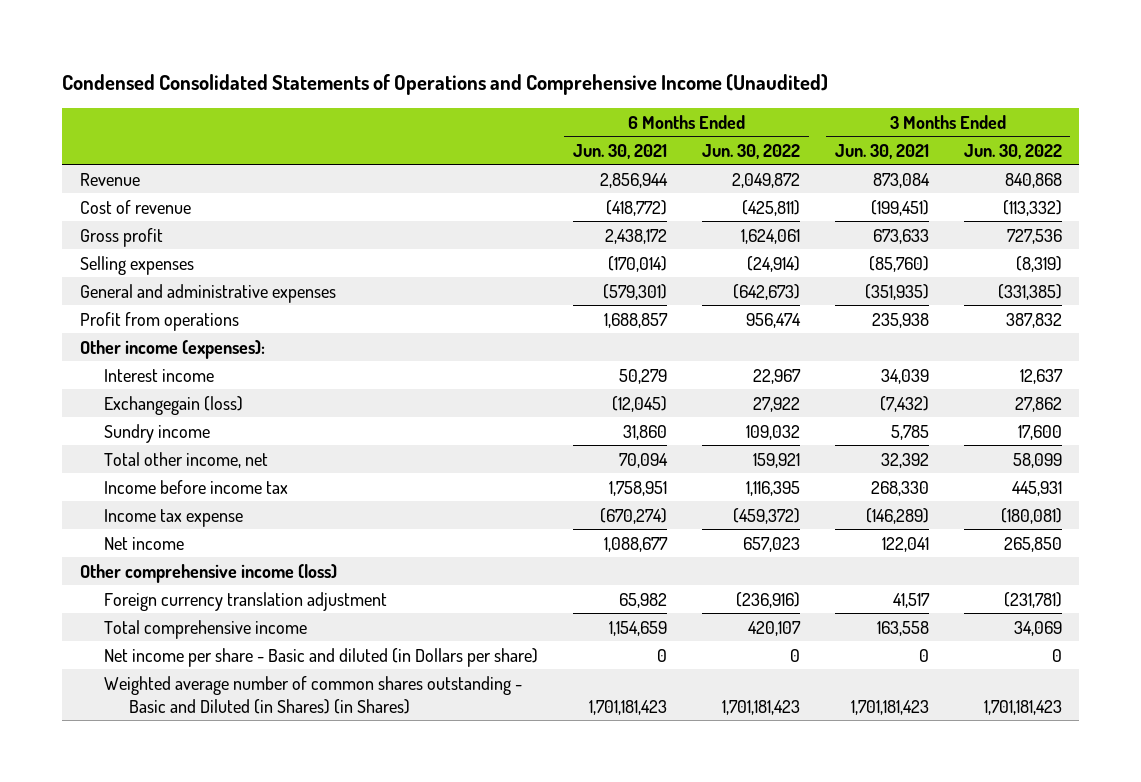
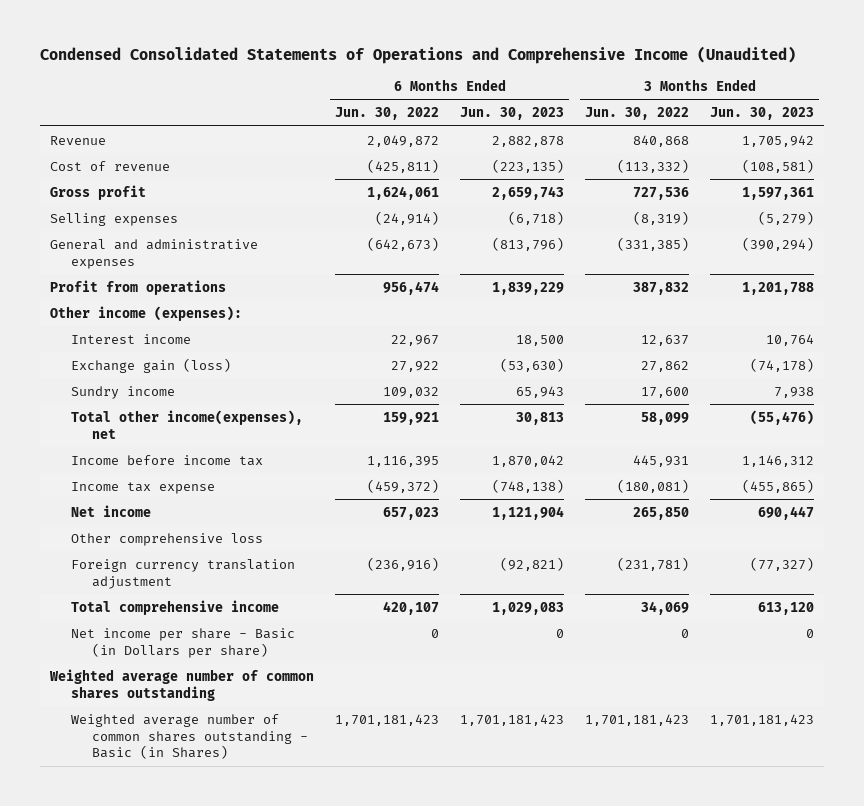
- | 6 Months Ended Jun. 30, 2021 | 6 Months Ended Jun. 30, 2022 | 3 Months Ended Jun. 30, 2021 | 3 Months Ended Jun. 30, 2022
+ | 6 Months Ended Jun. 30, 2022 | 6 Months Ended Jun. 30, 2023 | 3 Months Ended Jun. 30, 2022 | 3 Months Ended Jun. 30, 2023
- Exchangegain (loss) | (12,045) | 27,922 | (7,432) | 27,862
+ Exchange gain (loss) | 27,922 | (53,630) | 27,862 | (74,178)
- Total other income, net | 70,094 | 159,921 | 32,392 | 58,099
+ Total other income(expenses), net | 159,921 | 30,813 | 58,099 | (55,476)
- Other comprehensive income (loss)
+ Other comprehensive loss
- Net income per share - Basic and diluted (in Dollars per share) | 0 | 0 | 0 | 0
- Weighted average number of common shares outstanding - Basic and Diluted (in Shares) (in Shares) | 1,701,181,423 | 1,701,181,423 | 1,701,181,423 | 1,701,181,423
+ Net income per share - Basic (in Dollars per share) | 0 | 0 | 0 | 0
+ Weighted average number of common shares outstanding
+ Weighted average number of common shares outstanding - Basic (in Shares) | 1,701,181,423 | 1,701,181,423 | 1,701,181,423 | 1,701,181,423

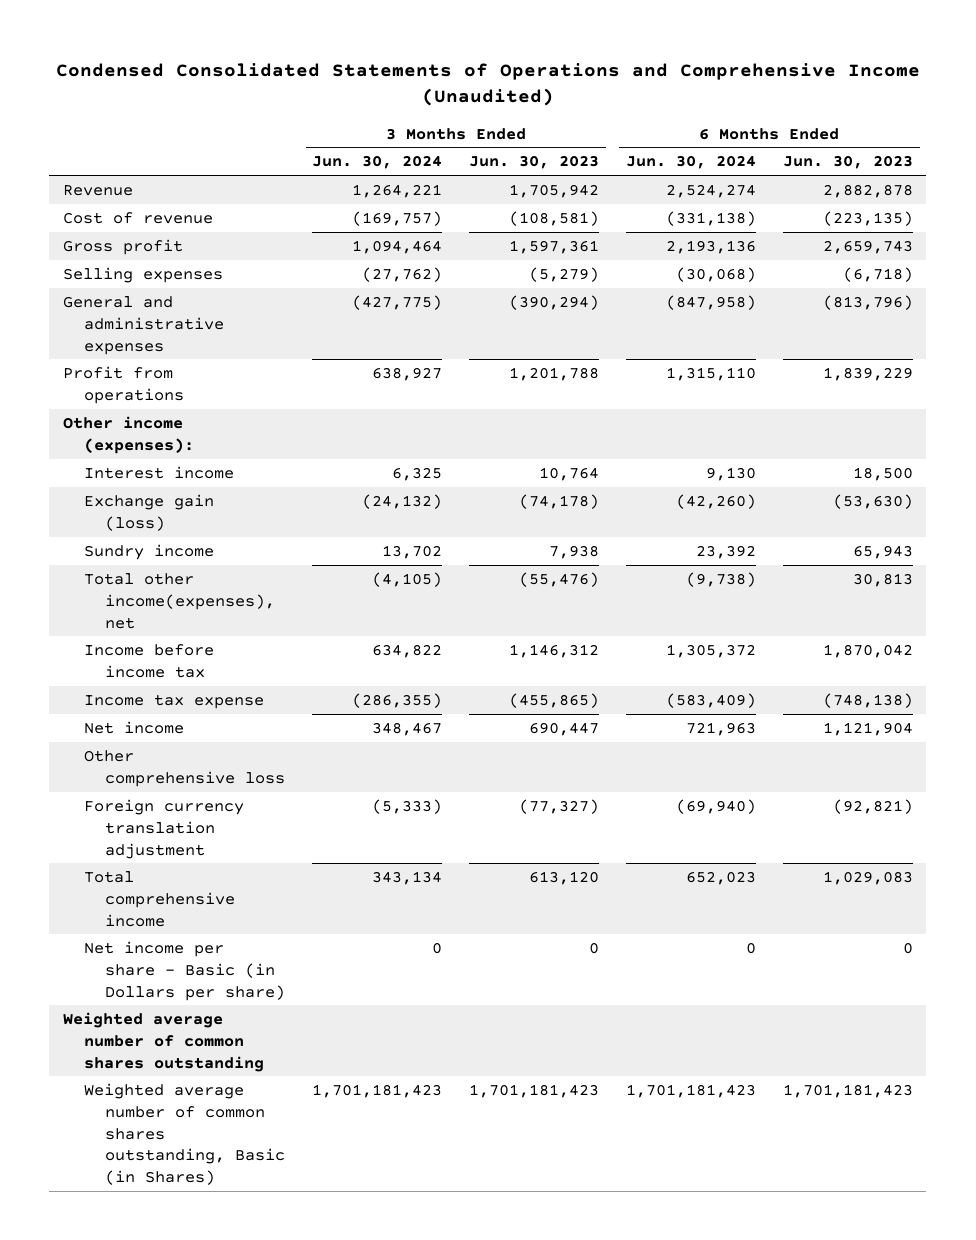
- | 6 Months Ended Jun. 30, 2022 | 6 Months Ended Jun. 30, 2023 | 3 Months Ended Jun. 30, 2022 | 3 Months Ended Jun. 30, 2023
+ | 3 Months Ended Jun. 30, 2024 | 3 Months Ended Jun. 30, 2023 | 6 Months Ended Jun. 30, 2024 | 6 Months Ended Jun. 30, 2023
- Weighted average number of common shares outstanding - Basic (in Shares) | 1,701,181,423 | 1,701,181,423 | 1,701,181,423 | 1,701,181,423
+ Weighted average number of common shares outstanding, Basic (in Shares) | 1,701,181,423 | 1,701,181,423 | 1,701,181,423 | 1,701,181,423

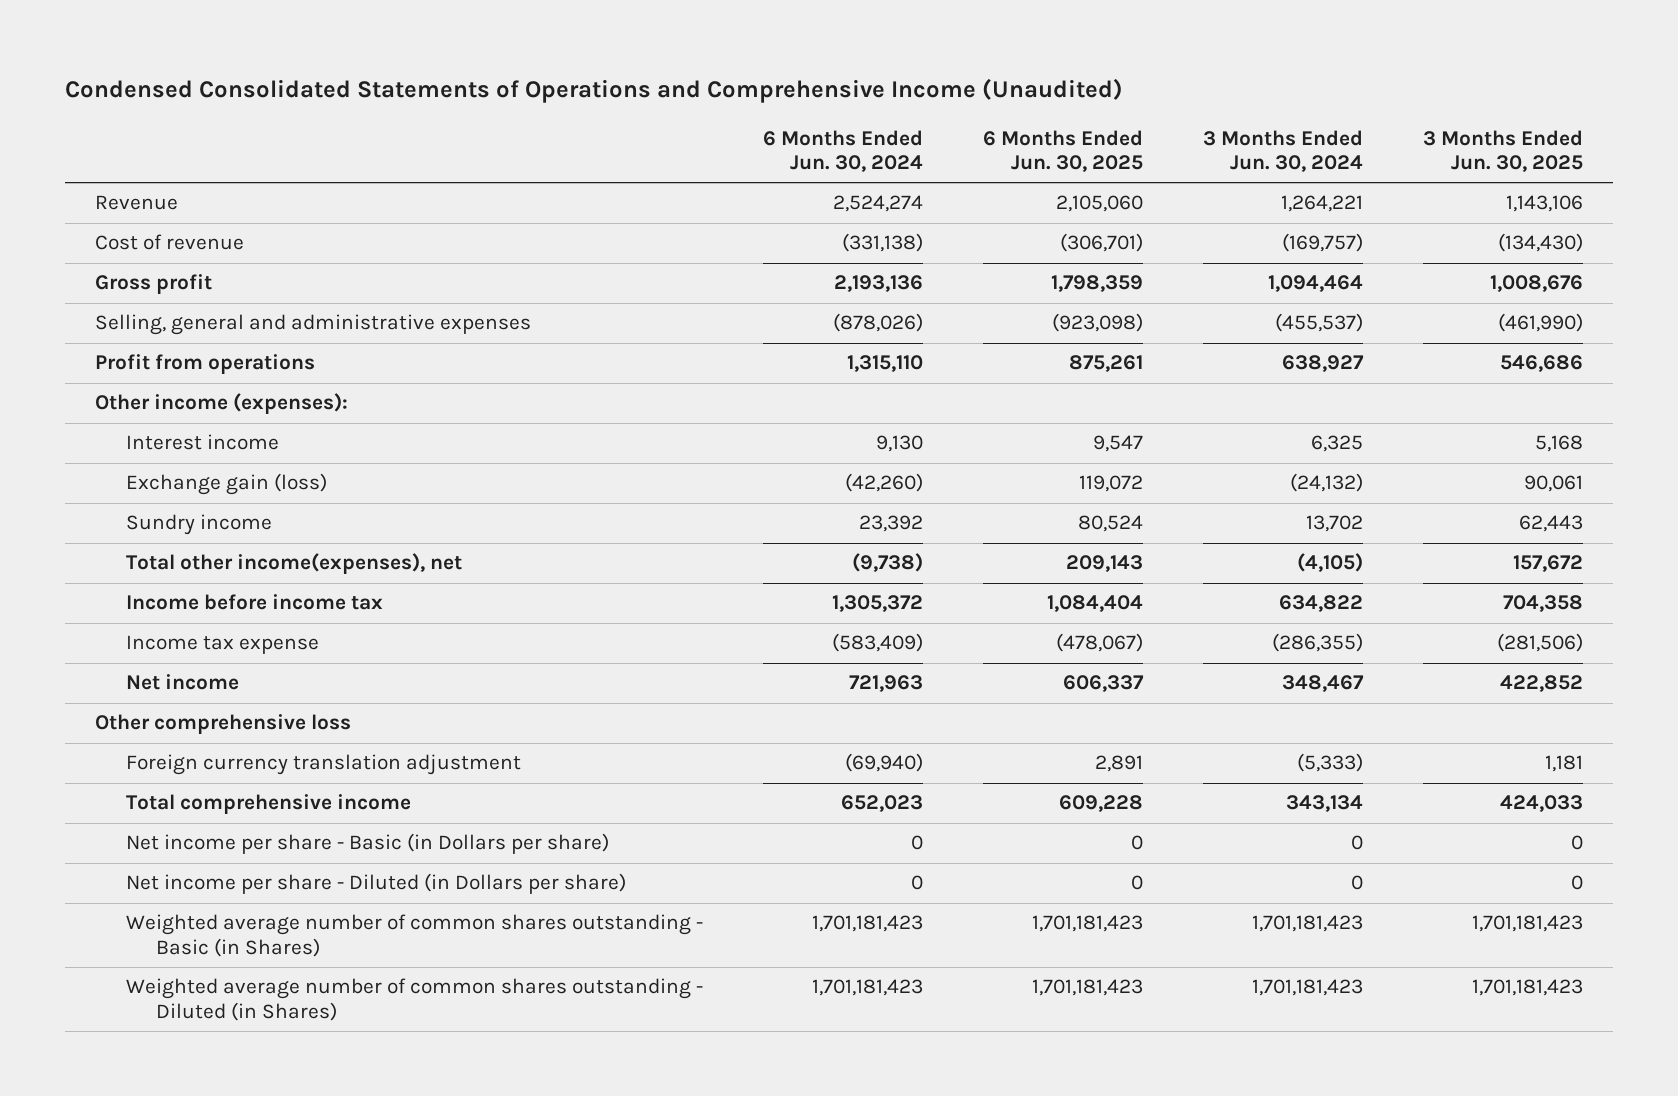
- | 3 Months Ended Jun. 30, 2024 | 3 Months Ended Jun. 30, 2023 | 6 Months Ended Jun. 30, 2024 | 6 Months Ended Jun. 30, 2023
+ | 6 Months Ended Jun. 30, 2024 | 6 Months Ended Jun. 30, 2025 | 3 Months Ended Jun. 30, 2024 | 3 Months Ended Jun. 30, 2025
- Selling expenses | (27,762) | (5,279) | (30,068) | (6,718)
- General and administrative expenses | (427,775) | (390,294) | (847,958) | (813,796)
+ Selling, general and administrative expenses | (878,026) | (923,098) | (455,537) | (461,990)
- Weighted average number of common shares outstanding
- Weighted average number of common shares outstanding, Basic (in Shares) | 1,701,181,423 | 1,701,181,423 | 1,701,181,423 | 1,701,181,423
+ Net income per share - Diluted (in Dollars per share) | 0 | 0 | 0 | 0
+ Weighted average number of common shares outstanding - Basic (in Shares) | 1,701,181,423 | 1,701,181,423 | 1,701,181,423 | 1,701,181,423
+ Weighted average number of common shares outstanding - Diluted (in Shares) | 1,701,181,423 | 1,701,181,423 | 1,701,181,423 | 1,701,181,423

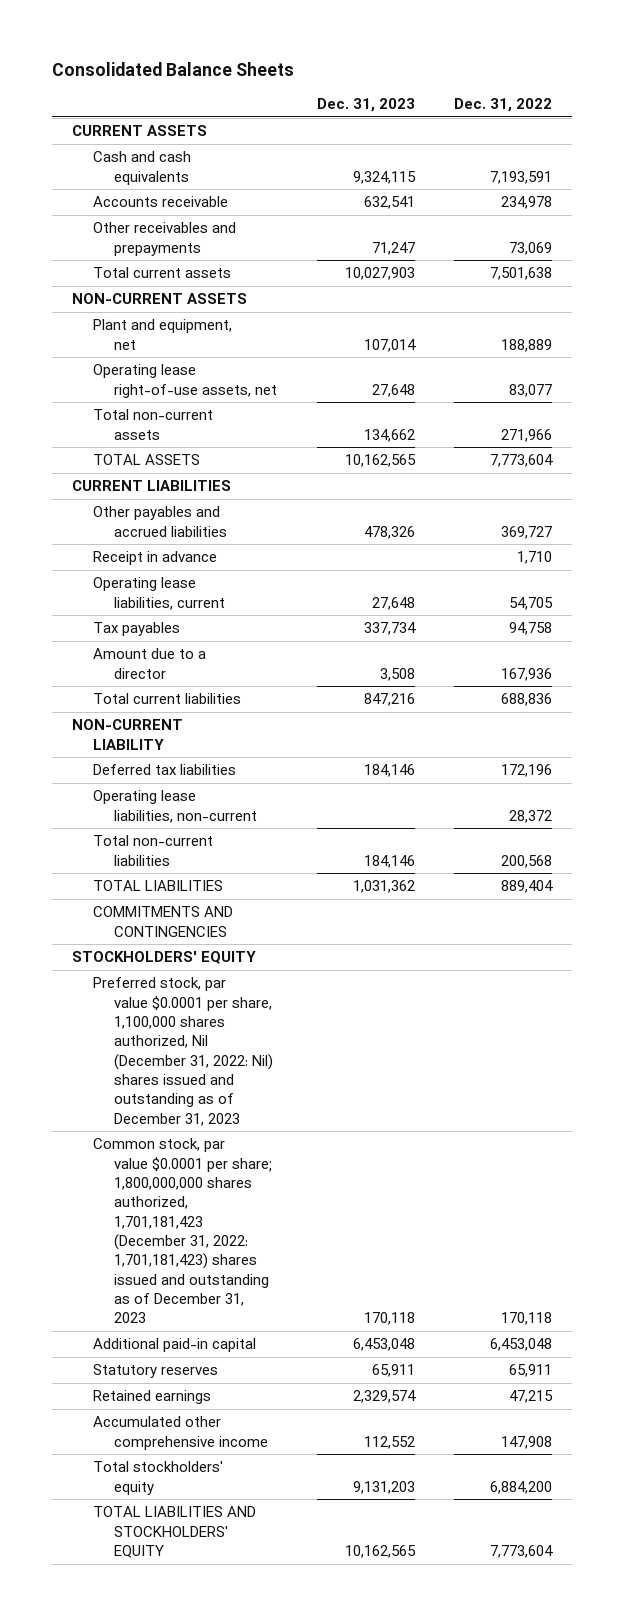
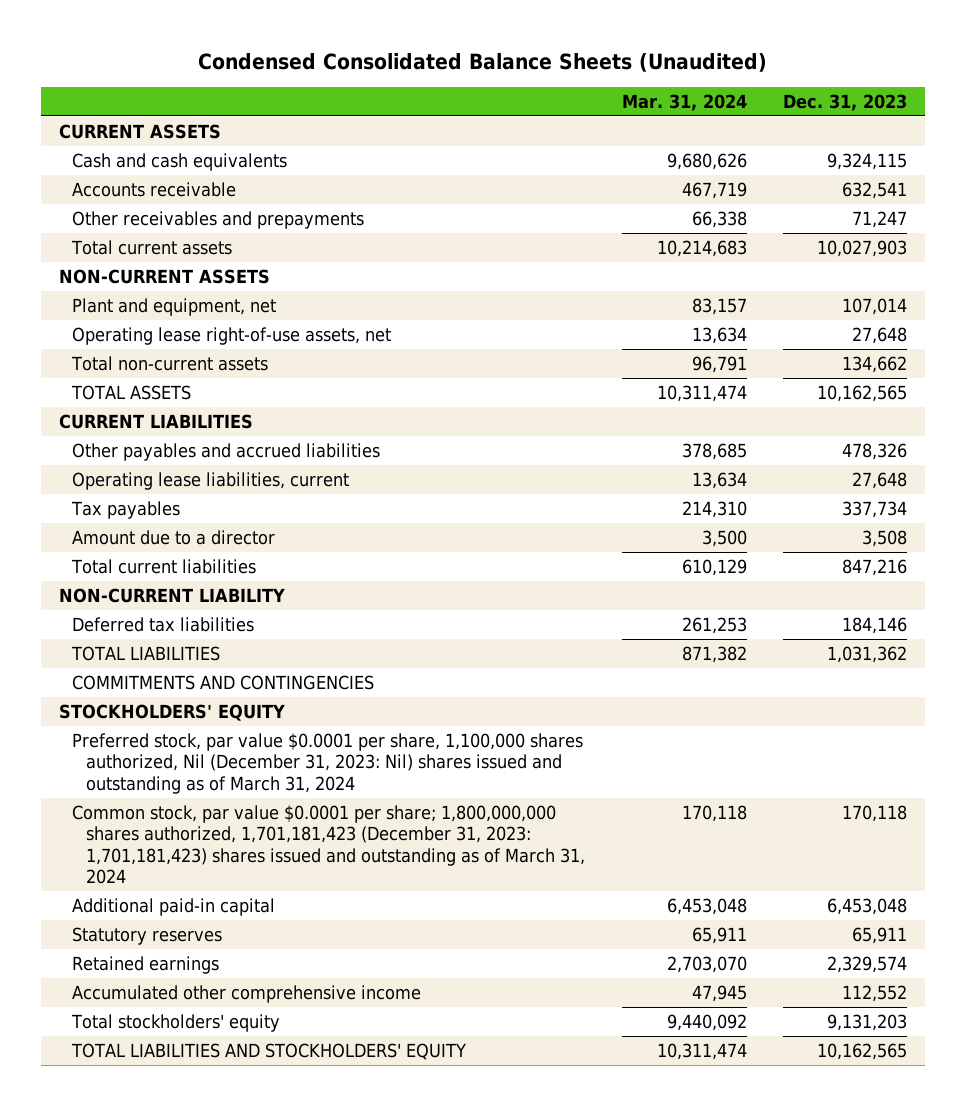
- Consolidated Balance Sheets
+ Condensed Consolidated Balance Sheets (Unaudited)
- | Dec. 31, 2023 | Dec. 31, 2022
+ | Mar. 31, 2024 | Dec. 31, 2023
- Receipt in advance | | 1,710
- Operating lease liabilities, non-current | | 28,372
- Total non-current liabilities | 184,146 | 200,568
- Preferred stock, par value $0.0001 per share, 1,100,000 shares authorized, Nil (December 31, 2022: Nil) shares issued and outstanding as of December 31, 2023
- Common stock, par value $0.0001 per share; 1,800,000,000 shares authorized, 1,701,181,423 (December 31, 2022: 1,701,181,423) shares issued and outstanding as of December 31, 2023 | 170,118 | 170,118
+ Preferred stock, par value $0.0001 per share, 1,100,000 shares authorized, Nil (December 31, 2023: Nil) shares issued and outstanding as of March 31, 2024
+ Common stock, par value $0.0001 per share; 1,800,000,000 shares authorized, 1,701,181,423 (December 31, 2023: 1,701,181,423) shares issued and outstanding as of March 31, 2024 | 170,118 | 170,118

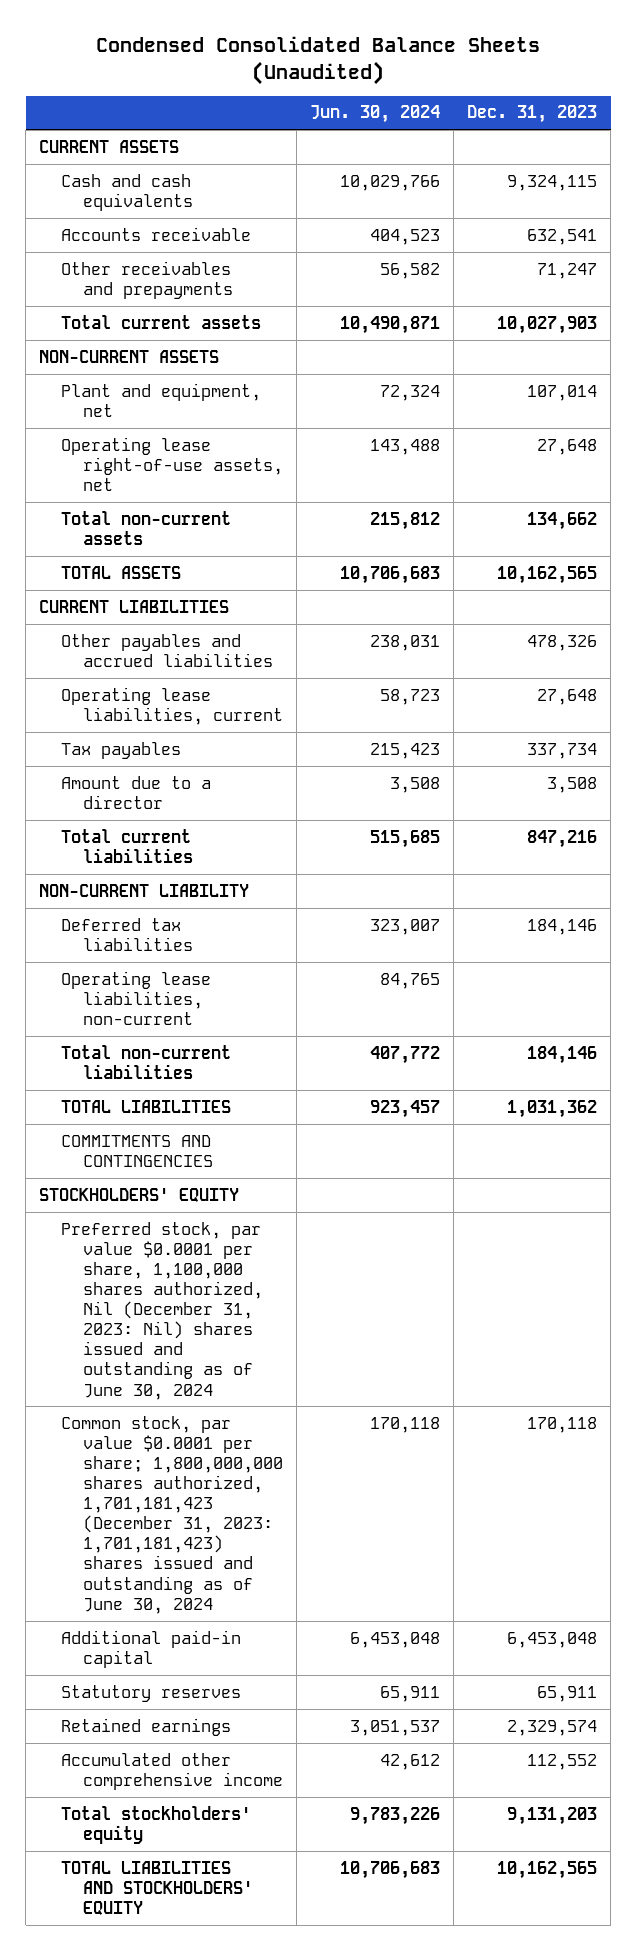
- | Mar. 31, 2024 | Dec. 31, 2023
+ | Jun. 30, 2024 | Dec. 31, 2023
+ Operating lease liabilities, non-current | 84,765 |
+ Total non-current liabilities | 407,772 | 184,146
- Preferred stock, par value $0.0001 per share, 1,100,000 shares authorized, Nil (December 31, 2023: Nil) shares issued and outstanding as of March 31, 2024
- Common stock, par value $0.0001 per share; 1,800,000,000 shares authorized, 1,701,181,423 (December 31, 2023: 1,701,181,423) shares issued and outstanding as of March 31, 2024 | 170,118 | 170,118
+ Preferred stock, par value $0.0001 per share, 1,100,000 shares authorized, Nil (December 31, 2023: Nil) shares issued and outstanding as of June 30, 2024
+ Common stock, par value $0.0001 per share; 1,800,000,000 shares authorized, 1,701,181,423 (December 31, 2023: 1,701,181,423) shares issued and outstanding as of June 30, 2024 | 170,118 | 170,118

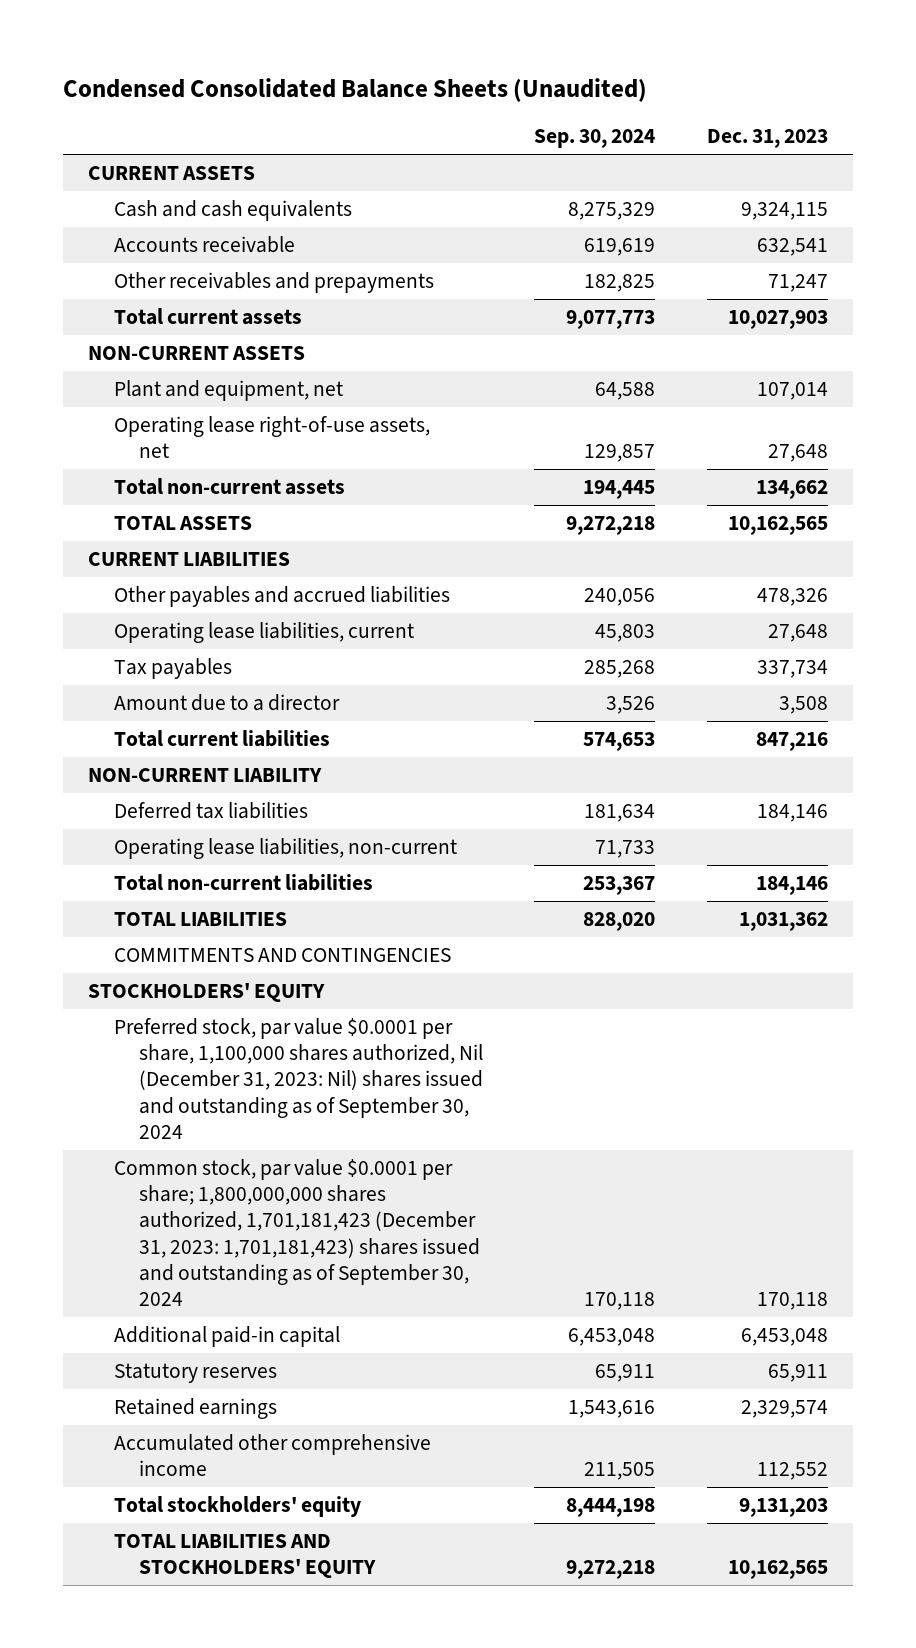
- | Jun. 30, 2024 | Dec. 31, 2023
+ | Sep. 30, 2024 | Dec. 31, 2023
- Preferred stock, par value $0.0001 per share, 1,100,000 shares authorized, Nil (December 31, 2023: Nil) shares issued and outstanding as of June 30, 2024
- Common stock, par value $0.0001 per share; 1,800,000,000 shares authorized, 1,701,181,423 (December 31, 2023: 1,701,181,423) shares issued and outstanding as of June 30, 2024 | 170,118 | 170,118
+ Preferred stock, par value $0.0001 per share, 1,100,000 shares authorized, Nil (December 31, 2023: Nil) shares issued and outstanding as of September 30, 2024
+ Common stock, par value $0.0001 per share; 1,800,000,000 shares authorized, 1,701,181,423 (December 31, 2023: 1,701,181,423) shares issued and outstanding as of September 30, 2024 | 170,118 | 170,118

